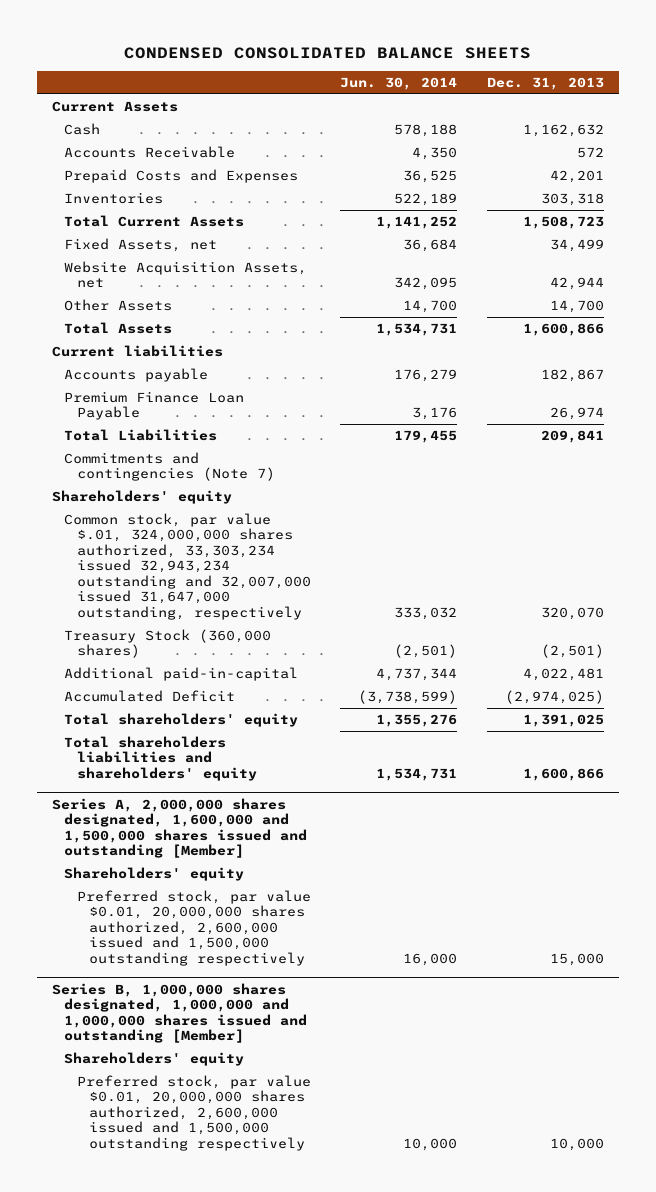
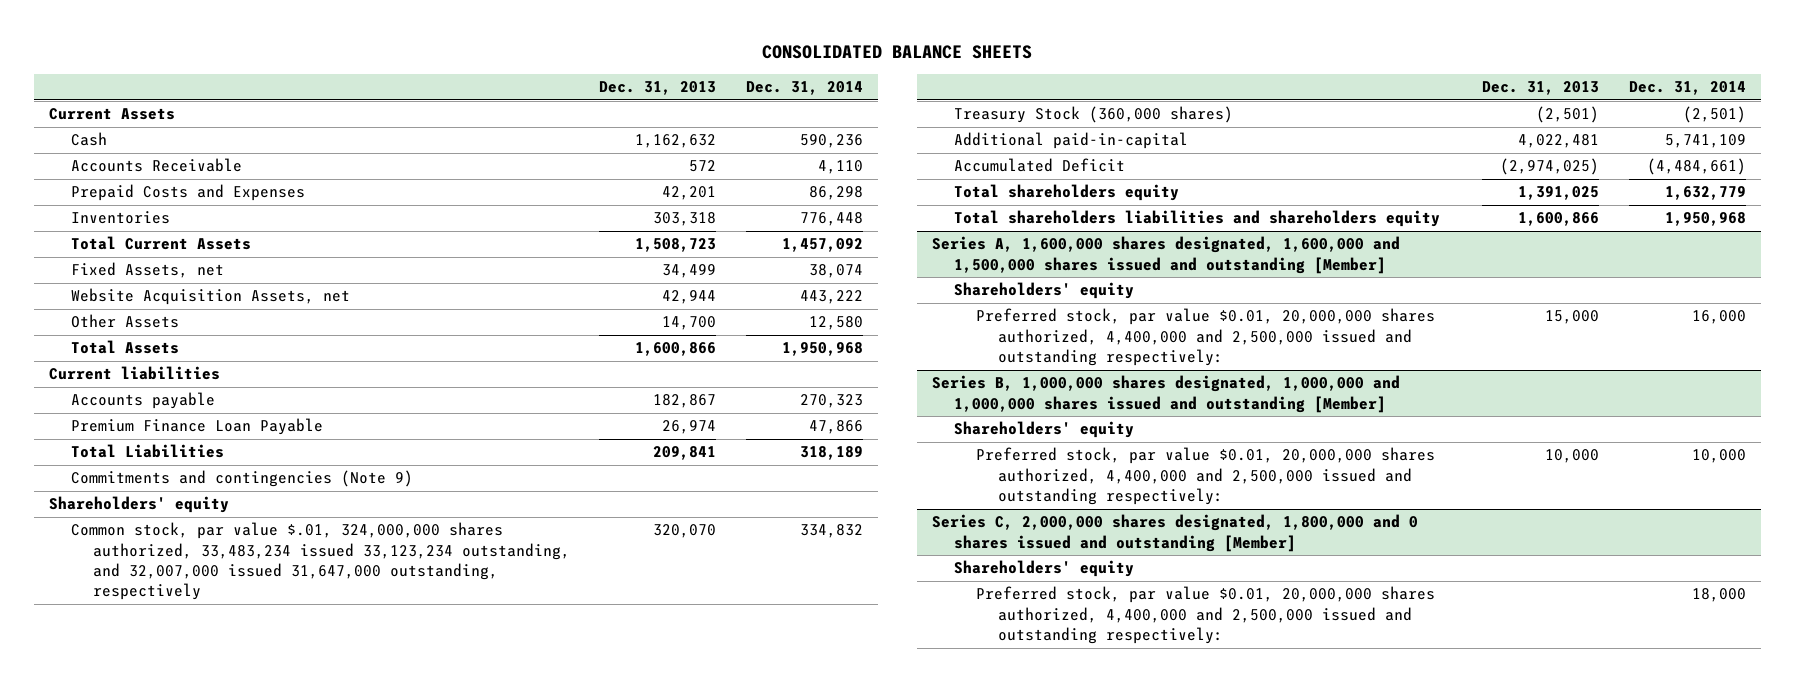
- CONDENSED CONSOLIDATED BALANCE SHEETS
+ CONSOLIDATED BALANCE SHEETS
- | Jun. 30, 2014 | Dec. 31, 2013
+ | Dec. 31, 2013 | Dec. 31, 2014
- Commitments and contingencies (Note 7)
+ Commitments and contingencies (Note 9)
- Common stock, par value $.01, 324,000,000 shares authorized, 33,303,234 issued 32,943,234 outstanding and 32,007,000 issued 31,647,000 outstanding, respectively | 333,032 | 320,070
+ Common stock, par value $.01, 324,000,000 shares authorized, 33,483,234 issued 33,123,234 outstanding, and 32,007,000 issued 31,647,000 outstanding, respectively | 320,070 | 334,832
- Total shareholders' equity | 1,355,276 | 1,391,025
- Total shareholders liabilities and shareholders' equity | 1,534,731 | 1,600,866
- Series A, 2,000,000 shares designated, 1,600,000 and 1,500,000 shares issued and outstanding [Member]
+ Total shareholders equity | 1,391,025 | 1,632,779
+ Total shareholders liabilities and shareholders equity | 1,600,866 | 1,950,968
+ Series A, 1,600,000 shares designated, 1,600,000 and 1,500,000 shares issued and outstanding [Member]
- Preferred stock, par value $0.01, 20,000,000 shares authorized, 2,600,000 issued and 1,500,000 outstanding respectively | 16,000 | 15,000
+ Preferred stock, par value $0.01, 20,000,000 shares authorized, 4,400,000 and 2,500,000 issued and outstanding respectively: | 15,000 | 16,000
@ Series B, 1,000,000 shares designated, 1,000,000 and 1,000,000 shares issued and outstanding [Member]
- Preferred stock, par value $0.01, 20,000,000 shares authorized, 2,600,000 issued and 1,500,000 outstanding respectively | 10,000 | 10,000
+ Preferred stock, par value $0.01, 20,000,000 shares authorized, 4,400,000 and 2,500,000 issued and outstanding respectively: | 10,000 | 10,000
+ Series C, 2,000,000 shares designated, 1,800,000 and 0 shares issued and outstanding [Member]
+ Shareholders' equity
+ Preferred stock, par value $0.01, 20,000,000 shares authorized, 4,400,000 and 2,500,000 issued and outstanding respectively: | | 18,000

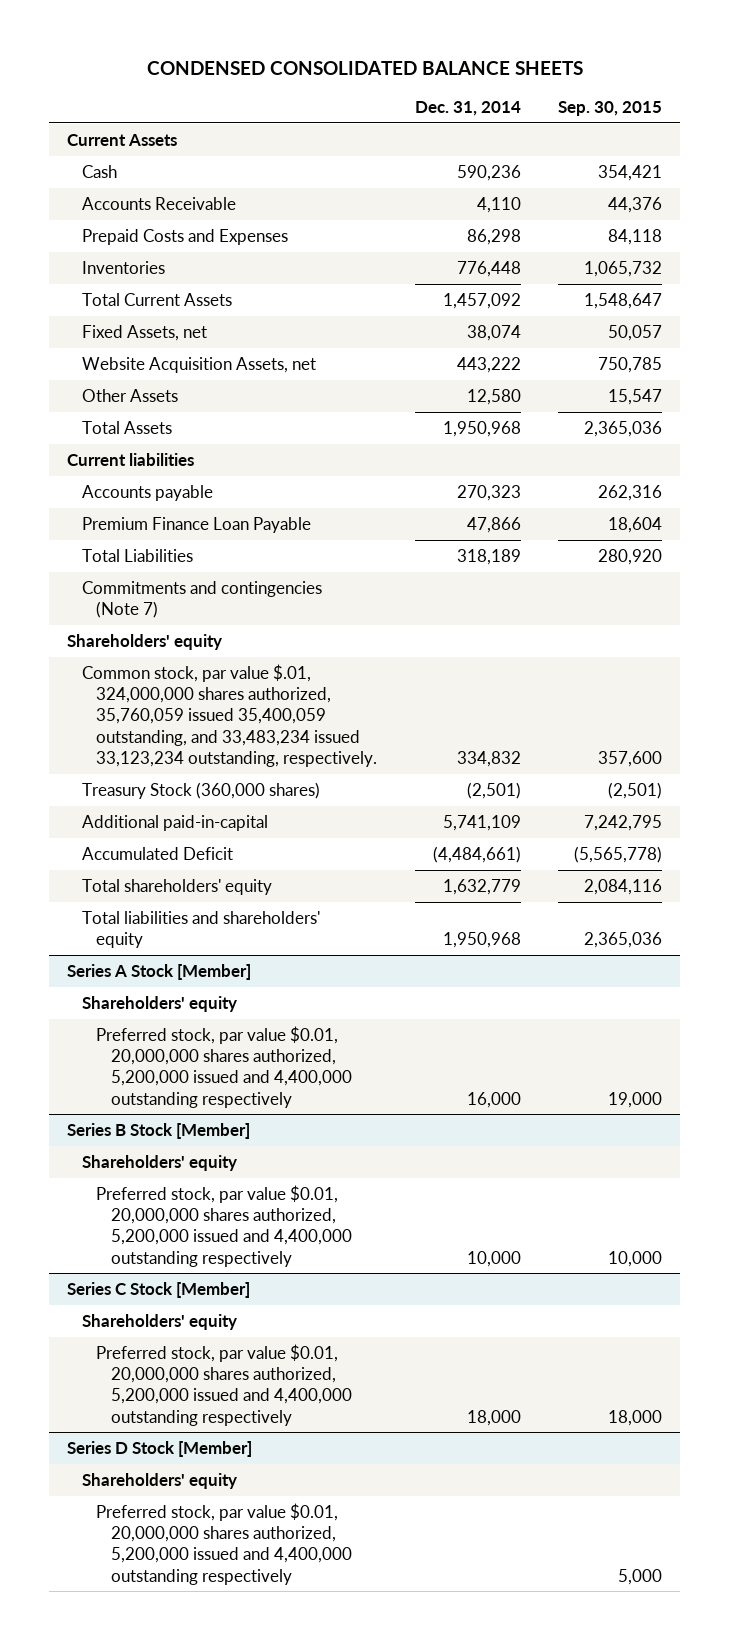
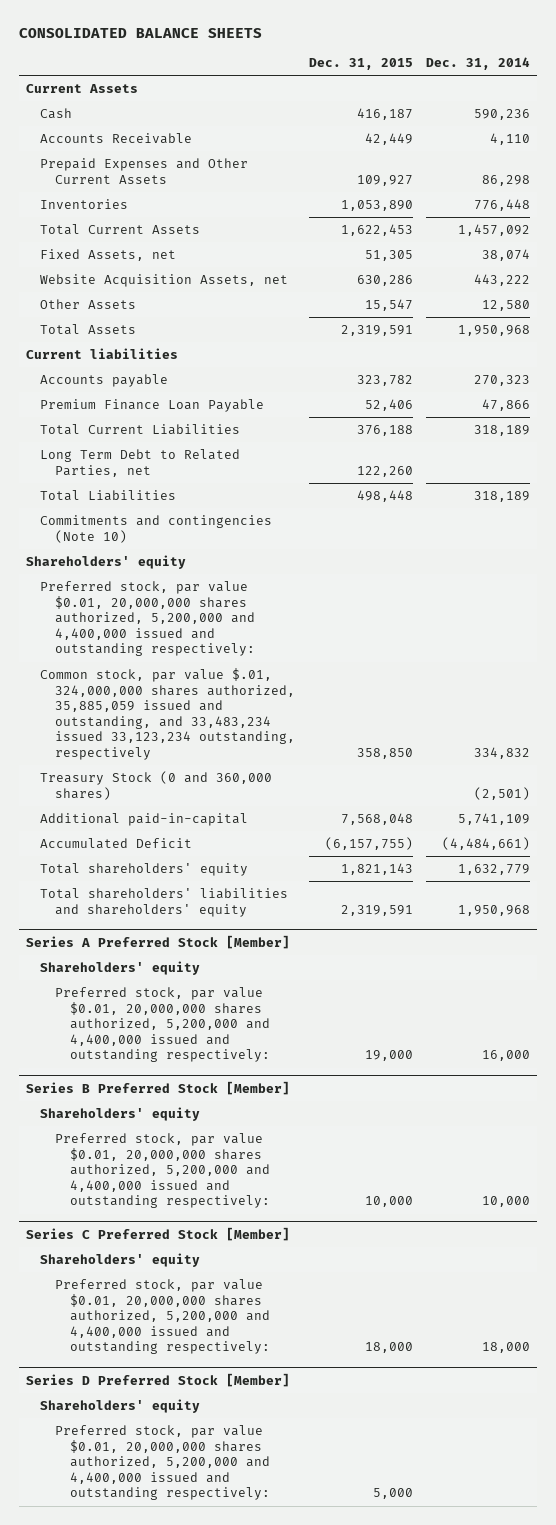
- CONDENSED CONSOLIDATED BALANCE SHEETS
+ CONSOLIDATED BALANCE SHEETS
- | Dec. 31, 2014 | Sep. 30, 2015
+ | Dec. 31, 2015 | Dec. 31, 2014
- Prepaid Costs and Expenses | 86,298 | 84,118
+ Prepaid Expenses and Other Current Assets | 109,927 | 86,298
+ Total Current Liabilities | 376,188 | 318,189
+ Long Term Debt to Related Parties, net | 122,260 |
- Commitments and contingencies (Note 7)
+ Commitments and contingencies (Note 10)
- Common stock, par value $.01, 324,000,000 shares authorized, 35,760,059 issued 35,400,059 outstanding, and 33,483,234 issued 33,123,234 outstanding, respectively. | 334,832 | 357,600
- Treasury Stock (360,000 shares) | (2,501) | (2,501)
+ Preferred stock, par value $0.01, 20,000,000 shares authorized, 5,200,000 and 4,400,000 issued and outstanding respectively:
+ Common stock, par value $.01, 324,000,000 shares authorized, 35,885,059 issued and outstanding, and 33,483,234 issued 33,123,234 outstanding, respectively | 358,850 | 334,832
+ Treasury Stock (0 and 360,000 shares) | | (2,501)
- Total liabilities and shareholders' equity | 1,950,968 | 2,365,036
- Series A Stock [Member]
+ Total shareholders' liabilities and shareholders' equity | 2,319,591 | 1,950,968
+ Series A Preferred Stock [Member]
- Preferred stock, par value $0.01, 20,000,000 shares authorized, 5,200,000 issued and 4,400,000 outstanding respectively | 16,000 | 19,000
- Series B Stock [Member]
+ Preferred stock, par value $0.01, 20,000,000 shares authorized, 5,200,000 and 4,400,000 issued and outstanding respectively: | 19,000 | 16,000
+ Series B Preferred Stock [Member]
- Preferred stock, par value $0.01, 20,000,000 shares authorized, 5,200,000 issued and 4,400,000 outstanding respectively | 10,000 | 10,000
- Series C Stock [Member]
+ Preferred stock, par value $0.01, 20,000,000 shares authorized, 5,200,000 and 4,400,000 issued and outstanding respectively: | 10,000 | 10,000
+ Series C Preferred Stock [Member]
- Preferred stock, par value $0.01, 20,000,000 shares authorized, 5,200,000 issued and 4,400,000 outstanding respectively | 18,000 | 18,000
- Series D Stock [Member]
+ Preferred stock, par value $0.01, 20,000,000 shares authorized, 5,200,000 and 4,400,000 issued and outstanding respectively: | 18,000 | 18,000
+ Series D Preferred Stock [Member]
- Preferred stock, par value $0.01, 20,000,000 shares authorized, 5,200,000 issued and 4,400,000 outstanding respectively | | 5,000
+ Preferred stock, par value $0.01, 20,000,000 shares authorized, 5,200,000 and 4,400,000 issued and outstanding respectively: | 5,000 |

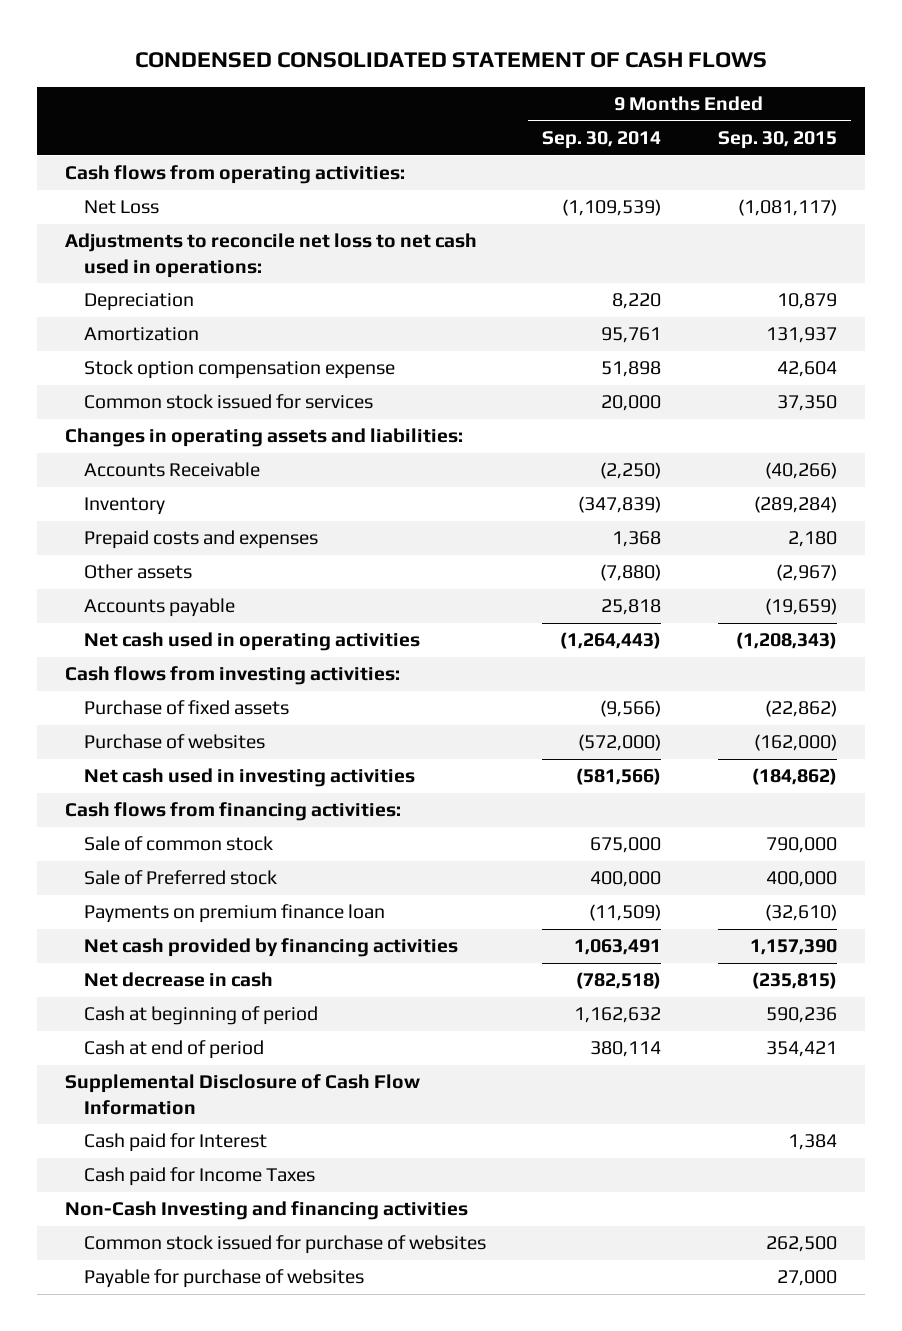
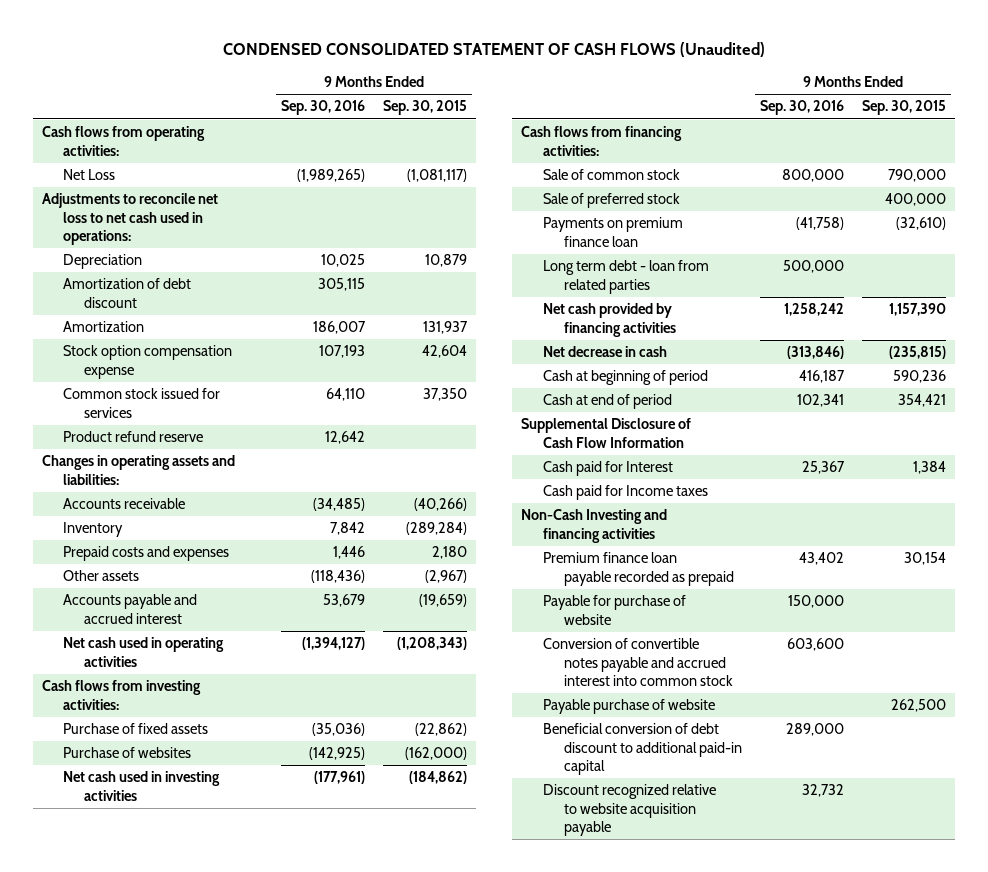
- CONDENSED CONSOLIDATED STATEMENT OF CASH FLOWS
+ CONDENSED CONSOLIDATED STATEMENT OF CASH FLOWS (Unaudited)
- | 9 Months Ended Sep. 30, 2014 | 9 Months Ended Sep. 30, 2015
+ | 9 Months Ended Sep. 30, 2016 | 9 Months Ended Sep. 30, 2015
+ Amortization of debt discount | 305,115 |
+ Product refund reserve | 12,642 |
- Accounts Receivable | (2,250) | (40,266)
+ Accounts receivable | (34,485) | (40,266)
- Accounts payable | 25,818 | (19,659)
+ Accounts payable and accrued interest | 53,679 | (19,659)
- Sale of Preferred stock | 400,000 | 400,000
+ Sale of preferred stock | | 400,000
+ Long term debt - loan from related parties | 500,000 |
- Cash paid for Income Taxes
+ Cash paid for Income taxes
- Common stock issued for purchase of websites | | 262,500
- Payable for purchase of websites | | 27,000
+ Premium finance loan payable recorded as prepaid | 43,402 | 30,154
+ Payable for purchase of website | 150,000 |
+ Conversion of convertible notes payable and accrued interest into common stock | 603,600 |
+ Payable purchase of website | | 262,500
+ Beneficial conversion of debt discount to additional paid-in capital | 289,000 |
+ Discount recognized relative to website acquisition payable | 32,732 |

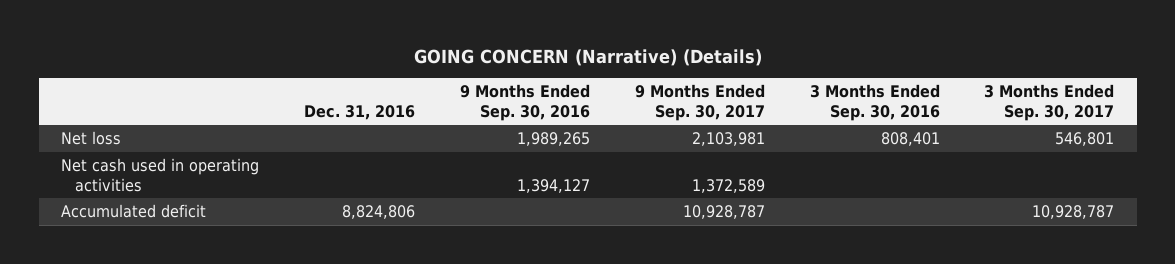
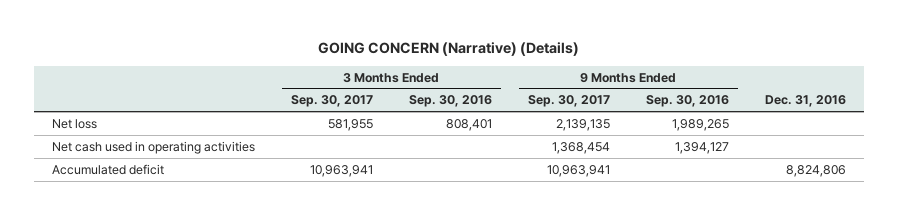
- | Dec. 31, 2016 | 9 Months Ended Sep. 30, 2016 | 9 Months Ended Sep. 30, 2017 | 3 Months Ended Sep. 30, 2016 | 3 Months Ended Sep. 30, 2017
+ | 3 Months Ended Sep. 30, 2017 | 3 Months Ended Sep. 30, 2016 | 9 Months Ended Sep. 30, 2017 | 9 Months Ended Sep. 30, 2016 | Dec. 31, 2016
- Net loss | | 1,989,265 | 2,103,981 | 808,401 | 546,801
- Net cash used in operating activities | | 1,394,127 | 1,372,589 | |
- Accumulated deficit | 8,824,806 | | 10,928,787 | | 10,928,787
+ Net loss | 581,955 | 808,401 | 2,139,135 | 1,989,265 |
+ Net cash used in operating activities | | | 1,368,454 | 1,394,127 |
+ Accumulated deficit | 10,963,941 | | 10,963,941 | | 8,824,806

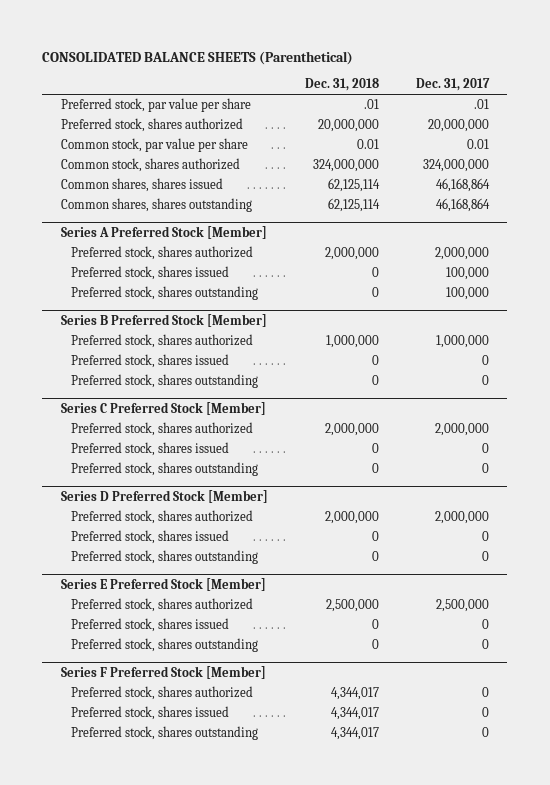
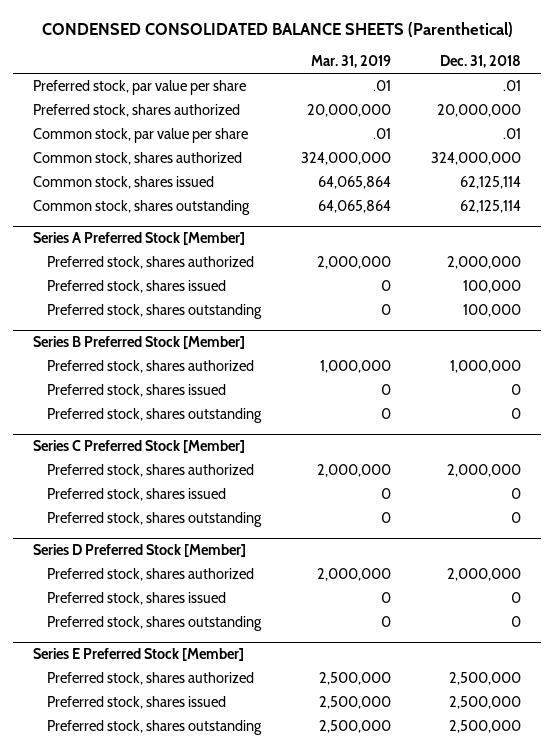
- CONSOLIDATED BALANCE SHEETS (Parenthetical)
+ CONDENSED CONSOLIDATED BALANCE SHEETS (Parenthetical)
- | Dec. 31, 2018 | Dec. 31, 2017
+ | Mar. 31, 2019 | Dec. 31, 2018
- Common stock, par value per share | 0.01 | 0.01
+ Common stock, par value per share | .01 | .01
- Common shares, shares issued | 62,125,114 | 46,168,864
- Common shares, shares outstanding | 62,125,114 | 46,168,864
+ Common stock, shares issued | 64,065,864 | 62,125,114
+ Common stock, shares outstanding | 64,065,864 | 62,125,114
@ Series A Preferred Stock [Member]
- Preferred stock, shares issued | 0 | 100,000
- Preferred stock, shares outstanding | 0 | 100,000
+ Preferred stock, shares issued | 0 | 100,000
+ Preferred stock, shares outstanding | 0 | 100,000
@ Series E Preferred Stock [Member]
- Preferred stock, shares issued | 0 | 0
- Preferred stock, shares outstanding | 0 | 0
- Series F Preferred Stock [Member]
- Preferred stock, shares authorized | 4,344,017 | 0
- Preferred stock, shares issued | 4,344,017 | 0
- Preferred stock, shares outstanding | 4,344,017 | 0
@ Series E Preferred Stock [Member]
+ Preferred stock, shares issued | 2,500,000 | 2,500,000
+ Preferred stock, shares outstanding | 2,500,000 | 2,500,000

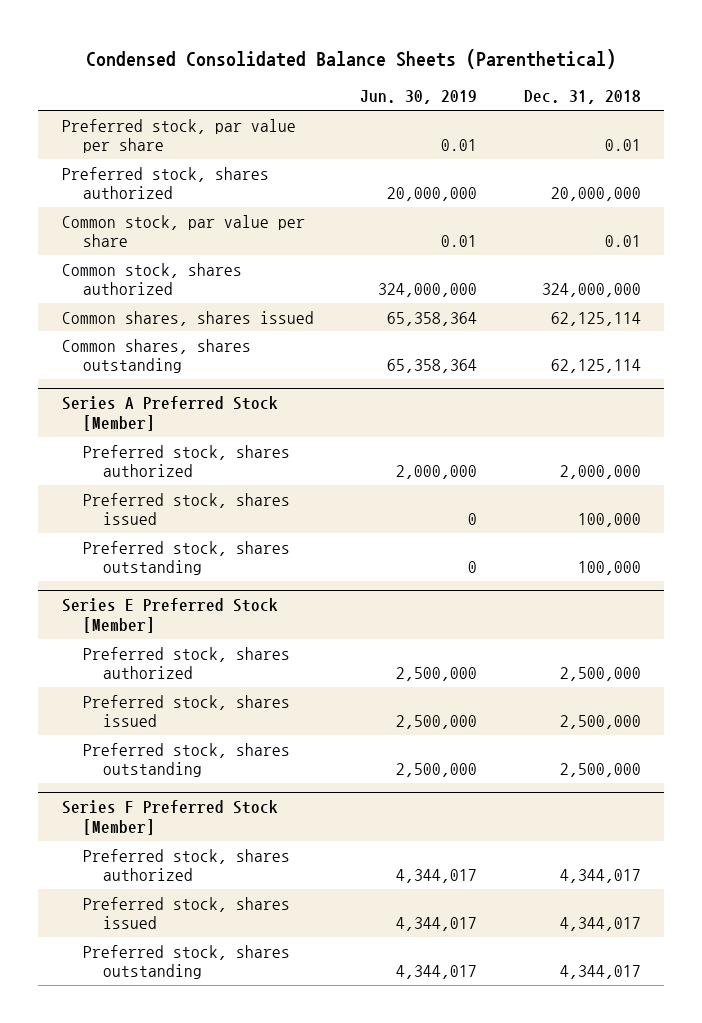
- CONDENSED CONSOLIDATED BALANCE SHEETS (Parenthetical)
+ Condensed Consolidated Balance Sheets (Parenthetical)
- | Mar. 31, 2019 | Dec. 31, 2018
+ | Jun. 30, 2019 | Dec. 31, 2018
- Preferred stock, par value per share | .01 | .01
+ Preferred stock, par value per share | 0.01 | 0.01
- Common stock, par value per share | .01 | .01
+ Common stock, par value per share | 0.01 | 0.01
- Common stock, shares issued | 64,065,864 | 62,125,114
- Common stock, shares outstanding | 64,065,864 | 62,125,114
+ Common shares, shares issued | 65,358,364 | 62,125,114
+ Common shares, shares outstanding | 65,358,364 | 62,125,114
- Series B Preferred Stock [Member]
- Preferred stock, shares authorized | 1,000,000 | 1,000,000
- Preferred stock, shares issued | 0 | 0
- Preferred stock, shares outstanding | 0 | 0
- Series C Preferred Stock [Member]
- Preferred stock, shares authorized | 2,000,000 | 2,000,000
- Preferred stock, shares issued | 0 | 0
- Preferred stock, shares outstanding | 0 | 0
- Series D Preferred Stock [Member]
- Preferred stock, shares authorized | 2,000,000 | 2,000,000
- Preferred stock, shares issued | 0 | 0
- Preferred stock, shares outstanding | 0 | 0
+ Series F Preferred Stock [Member]
+ Preferred stock, shares authorized | 4,344,017 | 4,344,017
+ Preferred stock, shares issued | 4,344,017 | 4,344,017
+ Preferred stock, shares outstanding | 4,344,017 | 4,344,017

